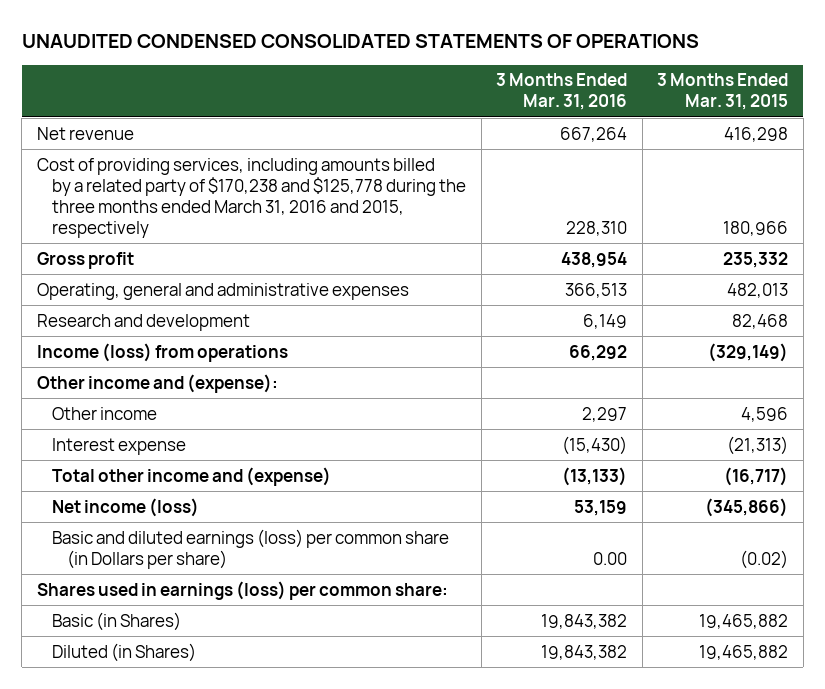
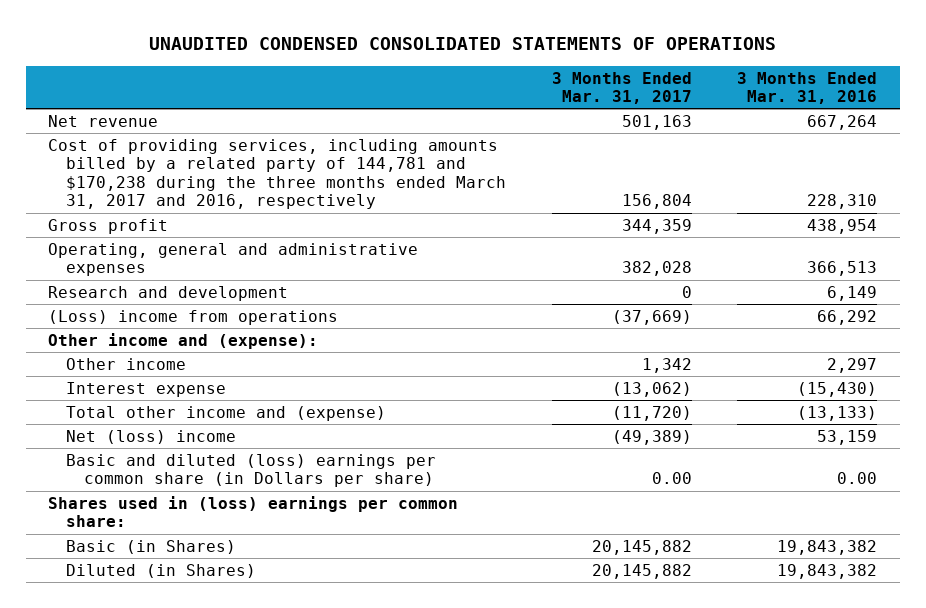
- | 3 Months Ended Mar. 31, 2016 | 3 Months Ended Mar. 31, 2015
+ | 3 Months Ended Mar. 31, 2017 | 3 Months Ended Mar. 31, 2016
- Cost of providing services, including amounts billed by a related party of $170,238 and $125,778 during the three months ended March 31, 2016 and 2015, respectively | 228,310 | 180,966
+ Cost of providing services, including amounts billed by a related party of 144,781 and $170,238 during the three months ended March 31, 2017 and 2016, respectively | 156,804 | 228,310
- Income (loss) from operations | 66,292 | (329,149)
+ (Loss) income from operations | (37,669) | 66,292
- Net income (loss) | 53,159 | (345,866)
- Basic and diluted earnings (loss) per common share (in Dollars per share) | 0.00 | (0.02)
- Shares used in earnings (loss) per common share:
+ Net (loss) income | (49,389) | 53,159
+ Basic and diluted (loss) earnings per common share (in Dollars per share) | 0.00 | 0.00
+ Shares used in (loss) earnings per common share:

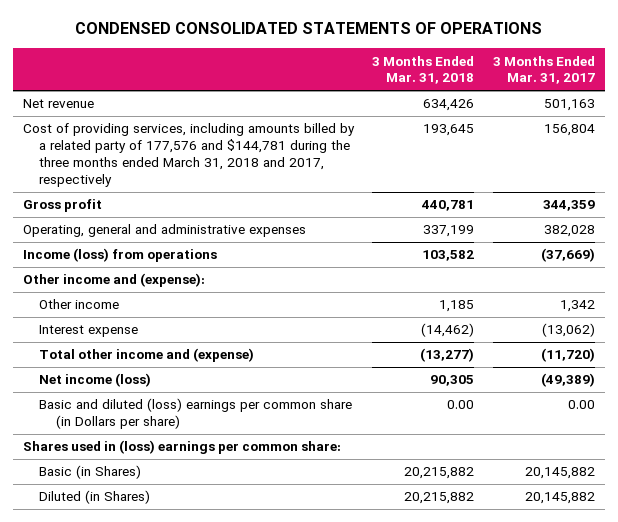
- UNAUDITED CONDENSED CONSOLIDATED STATEMENTS OF OPERATIONS
+ CONDENSED CONSOLIDATED STATEMENTS OF OPERATIONS
- | 3 Months Ended Mar. 31, 2017 | 3 Months Ended Mar. 31, 2016
+ | 3 Months Ended Mar. 31, 2018 | 3 Months Ended Mar. 31, 2017
- Cost of providing services, including amounts billed by a related party of 144,781 and $170,238 during the three months ended March 31, 2017 and 2016, respectively | 156,804 | 228,310
+ Cost of providing services, including amounts billed by a related party of 177,576 and $144,781 during the three months ended March 31, 2018 and 2017, respectively | 193,645 | 156,804
- Research and development | 0 | 6,149
- (Loss) income from operations | (37,669) | 66,292
+ Income (loss) from operations | 103,582 | (37,669)
- Net (loss) income | (49,389) | 53,159
+ Net income (loss) | 90,305 | (49,389)

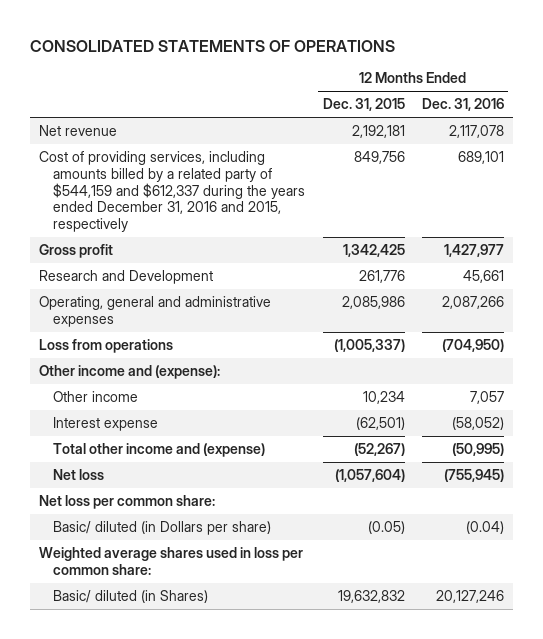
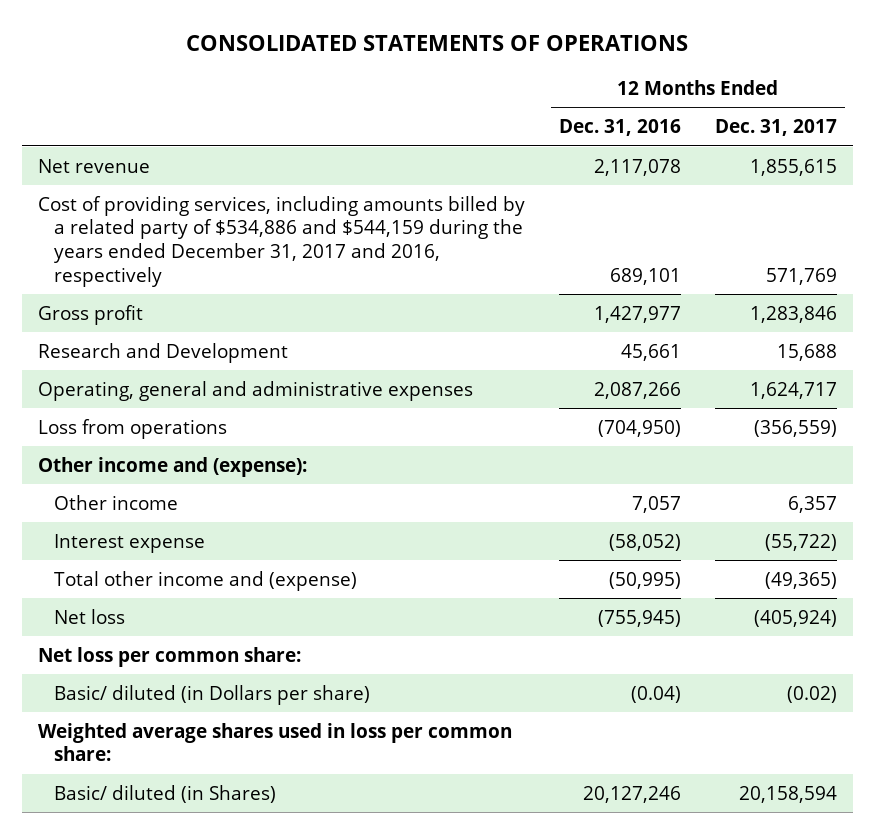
- | 12 Months Ended Dec. 31, 2015 | 12 Months Ended Dec. 31, 2016
+ | 12 Months Ended Dec. 31, 2016 | 12 Months Ended Dec. 31, 2017
- Cost of providing services, including amounts billed by a related party of $544,159 and $612,337 during the years ended December 31, 2016 and 2015, respectively | 849,756 | 689,101
+ Cost of providing services, including amounts billed by a related party of $534,886 and $544,159 during the years ended December 31, 2017 and 2016, respectively | 689,101 | 571,769

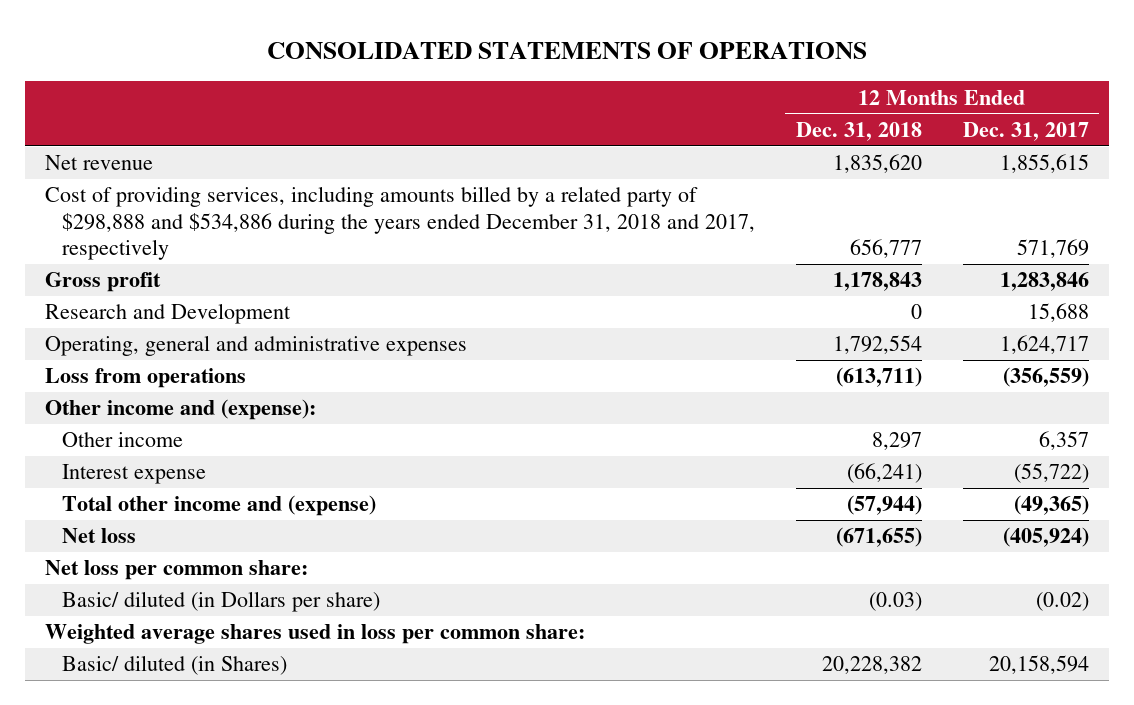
- | 12 Months Ended Dec. 31, 2016 | 12 Months Ended Dec. 31, 2017
+ | 12 Months Ended Dec. 31, 2018 | 12 Months Ended Dec. 31, 2017
- Cost of providing services, including amounts billed by a related party of $534,886 and $544,159 during the years ended December 31, 2017 and 2016, respectively | 689,101 | 571,769
+ Cost of providing services, including amounts billed by a related party of $298,888 and $534,886 during the years ended December 31, 2018 and 2017, respectively | 656,777 | 571,769

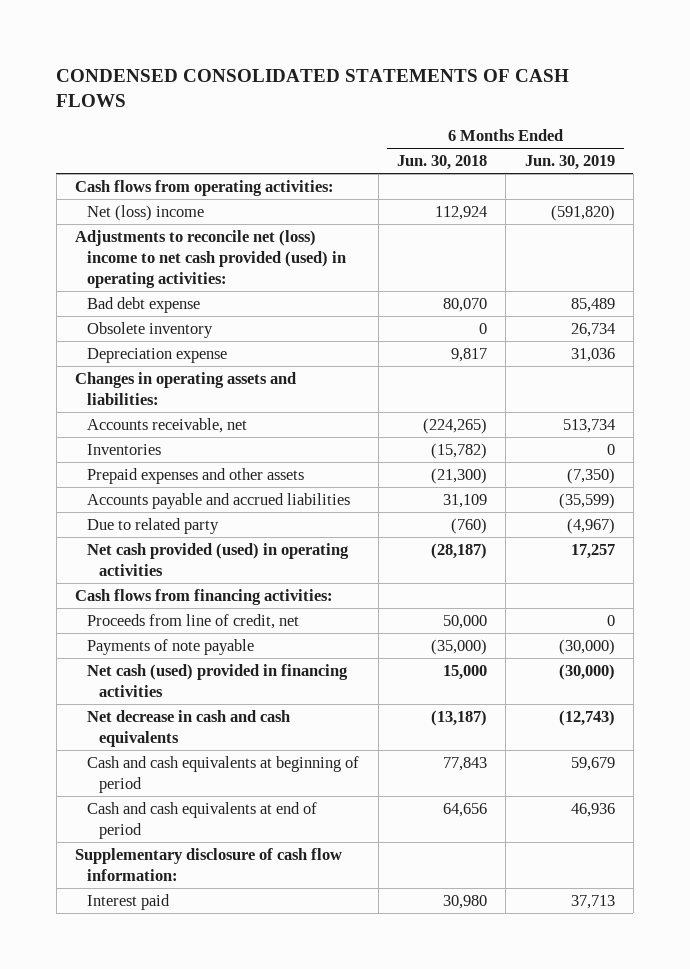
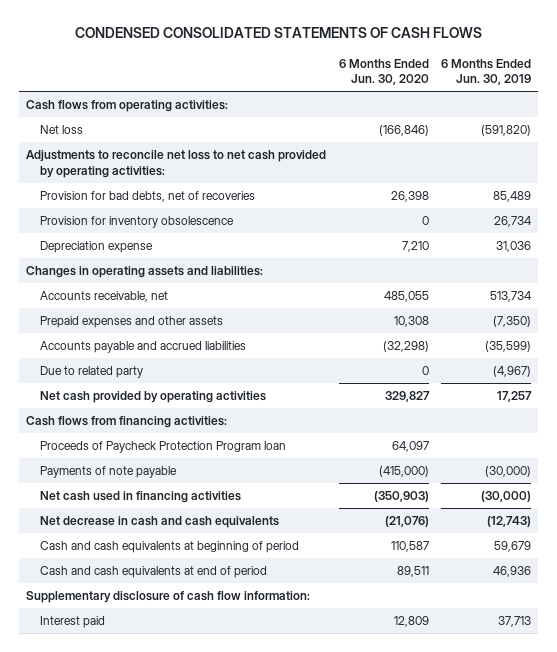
- | 6 Months Ended Jun. 30, 2018 | 6 Months Ended Jun. 30, 2019
+ | 6 Months Ended Jun. 30, 2020 | 6 Months Ended Jun. 30, 2019
- Net (loss) income | 112,924 | (591,820)
- Adjustments to reconcile net (loss) income to net cash provided (used) in operating activities:
- Bad debt expense | 80,070 | 85,489
- Obsolete inventory | 0 | 26,734
+ Net loss | (166,846) | (591,820)
+ Adjustments to reconcile net loss to net cash provided by operating activities:
+ Provision for bad debts, net of recoveries | 26,398 | 85,489
+ Provision for inventory obsolescence | 0 | 26,734
- Inventories | (15,782) | 0
- Net cash provided (used) in operating activities | (28,187) | 17,257
+ Net cash provided by operating activities | 329,827 | 17,257
- Proceeds from line of credit, net | 50,000 | 0
+ Proceeds of Paycheck Protection Program loan | 64,097 |
- Net cash (used) provided in financing activities | 15,000 | (30,000)
+ Net cash used in financing activities | (350,903) | (30,000)

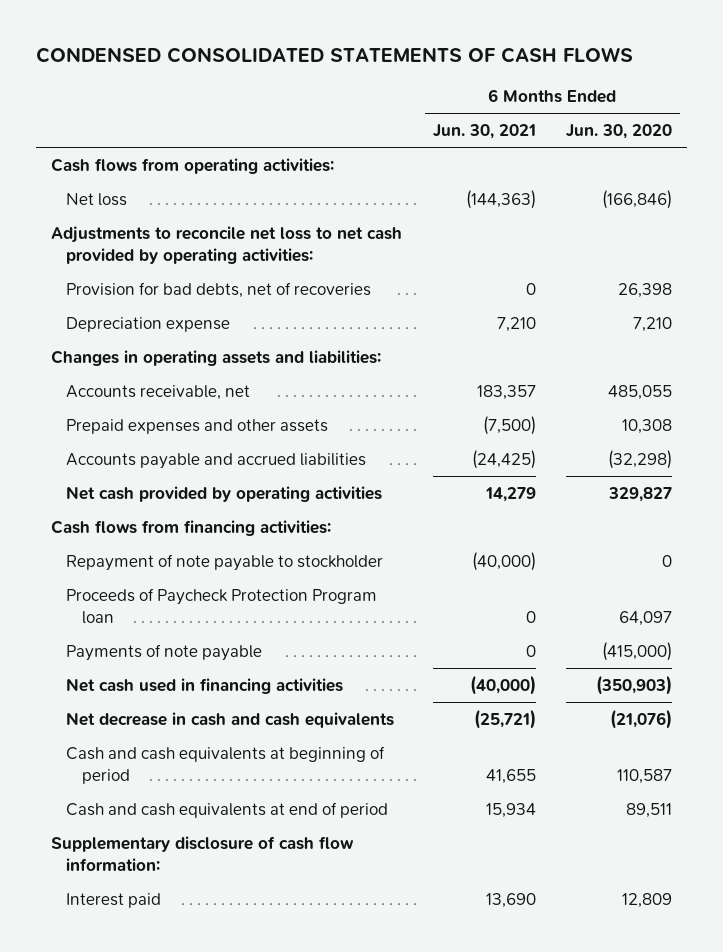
- | 6 Months Ended Jun. 30, 2020 | 6 Months Ended Jun. 30, 2019
+ | 6 Months Ended Jun. 30, 2021 | 6 Months Ended Jun. 30, 2020
- Provision for inventory obsolescence | 0 | 26,734
- Due to related party | 0 | (4,967)
+ Repayment of note payable to stockholder | (40,000) | 0

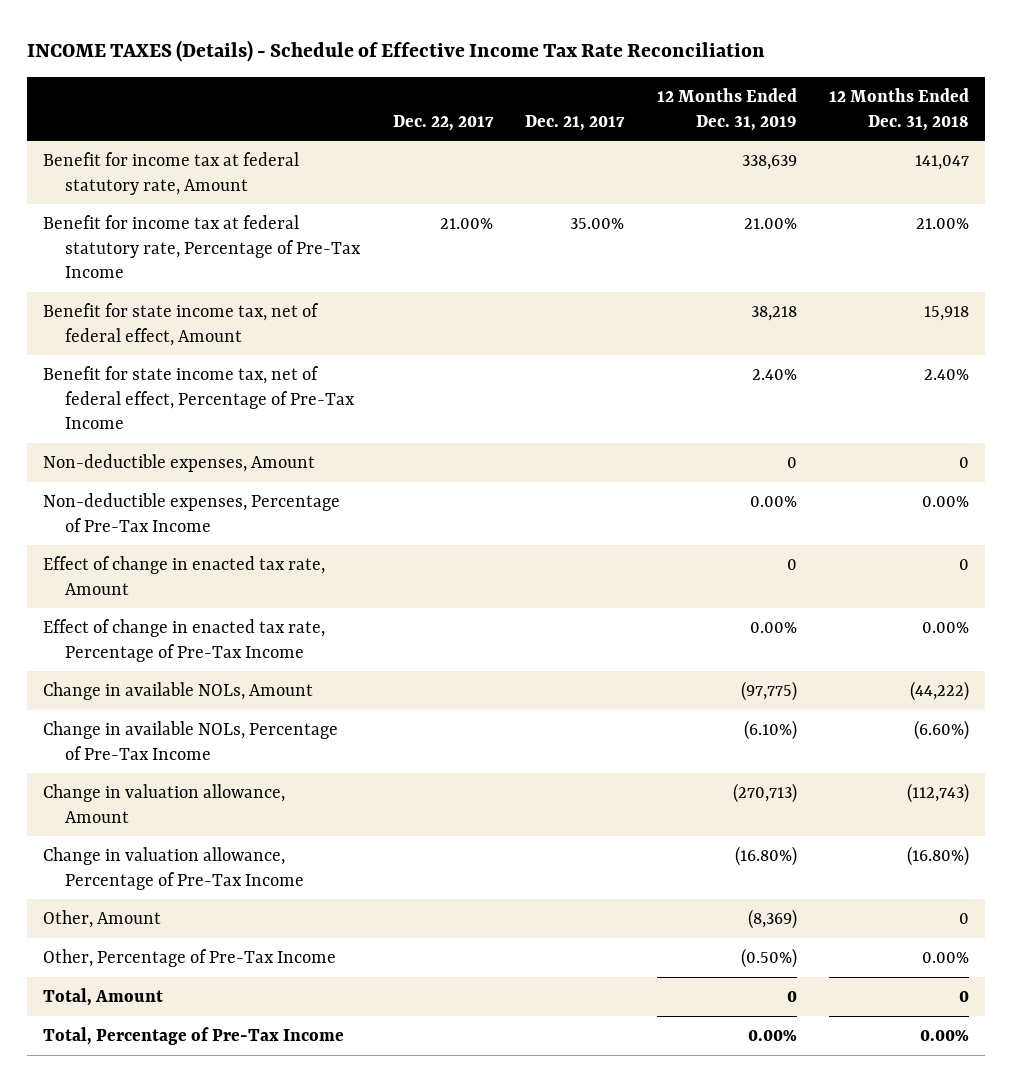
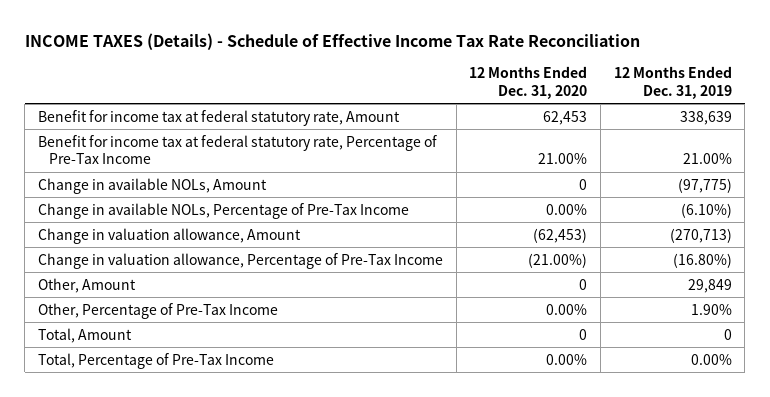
- | Dec. 22, 2017 | Dec. 21, 2017 | 12 Months Ended Dec. 31, 2019 | 12 Months Ended Dec. 31, 2018
+ | 12 Months Ended Dec. 31, 2020 | 12 Months Ended Dec. 31, 2019
- Benefit for state income tax, net of federal effect, Amount | | | 38,218 | 15,918
- Benefit for state income tax, net of federal effect, Percentage of Pre-Tax Income | | | 2.40% | 2.40%
- Non-deductible expenses, Amount | | | 0 | 0
- Non-deductible expenses, Percentage of Pre-Tax Income | | | 0.00% | 0.00%
- Effect of change in enacted tax rate, Amount | | | 0 | 0
- Effect of change in enacted tax rate, Percentage of Pre-Tax Income | | | 0.00% | 0.00%
- Other, Amount | | | (8,369) | 0
- Other, Percentage of Pre-Tax Income | | | (0.50%) | 0.00%
+ Other, Amount | 0 | 29,849
+ Other, Percentage of Pre-Tax Income | 0.00% | 1.90%

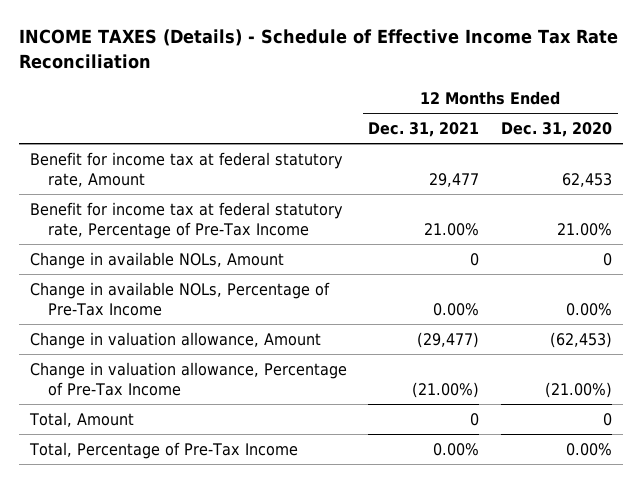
- | 12 Months Ended Dec. 31, 2020 | 12 Months Ended Dec. 31, 2019
+ | 12 Months Ended Dec. 31, 2021 | 12 Months Ended Dec. 31, 2020
- Other, Amount | 0 | 29,849
- Other, Percentage of Pre-Tax Income | 0.00% | 1.90%

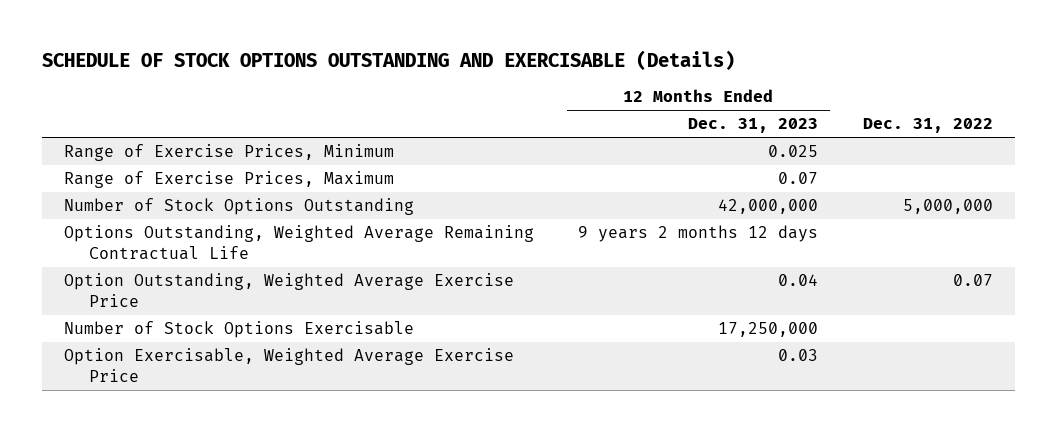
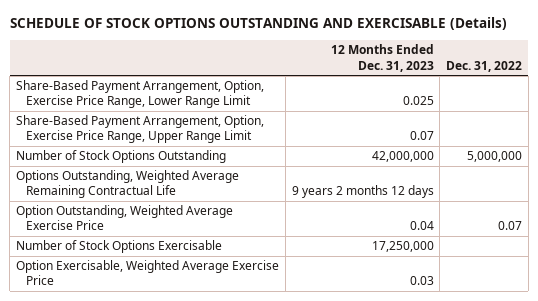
- Range of Exercise Prices, Minimum | 0.025 |
- Range of Exercise Prices, Maximum | 0.07 |
+ Share-Based Payment Arrangement, Option, Exercise Price Range, Lower Range Limit | 0.025 |
+ Share-Based Payment Arrangement, Option, Exercise Price Range, Upper Range Limit | 0.07 |

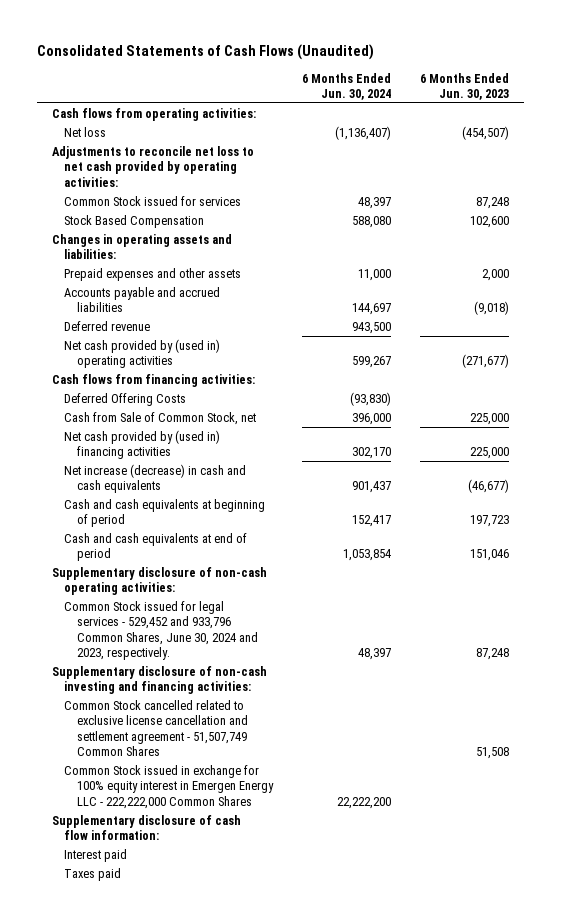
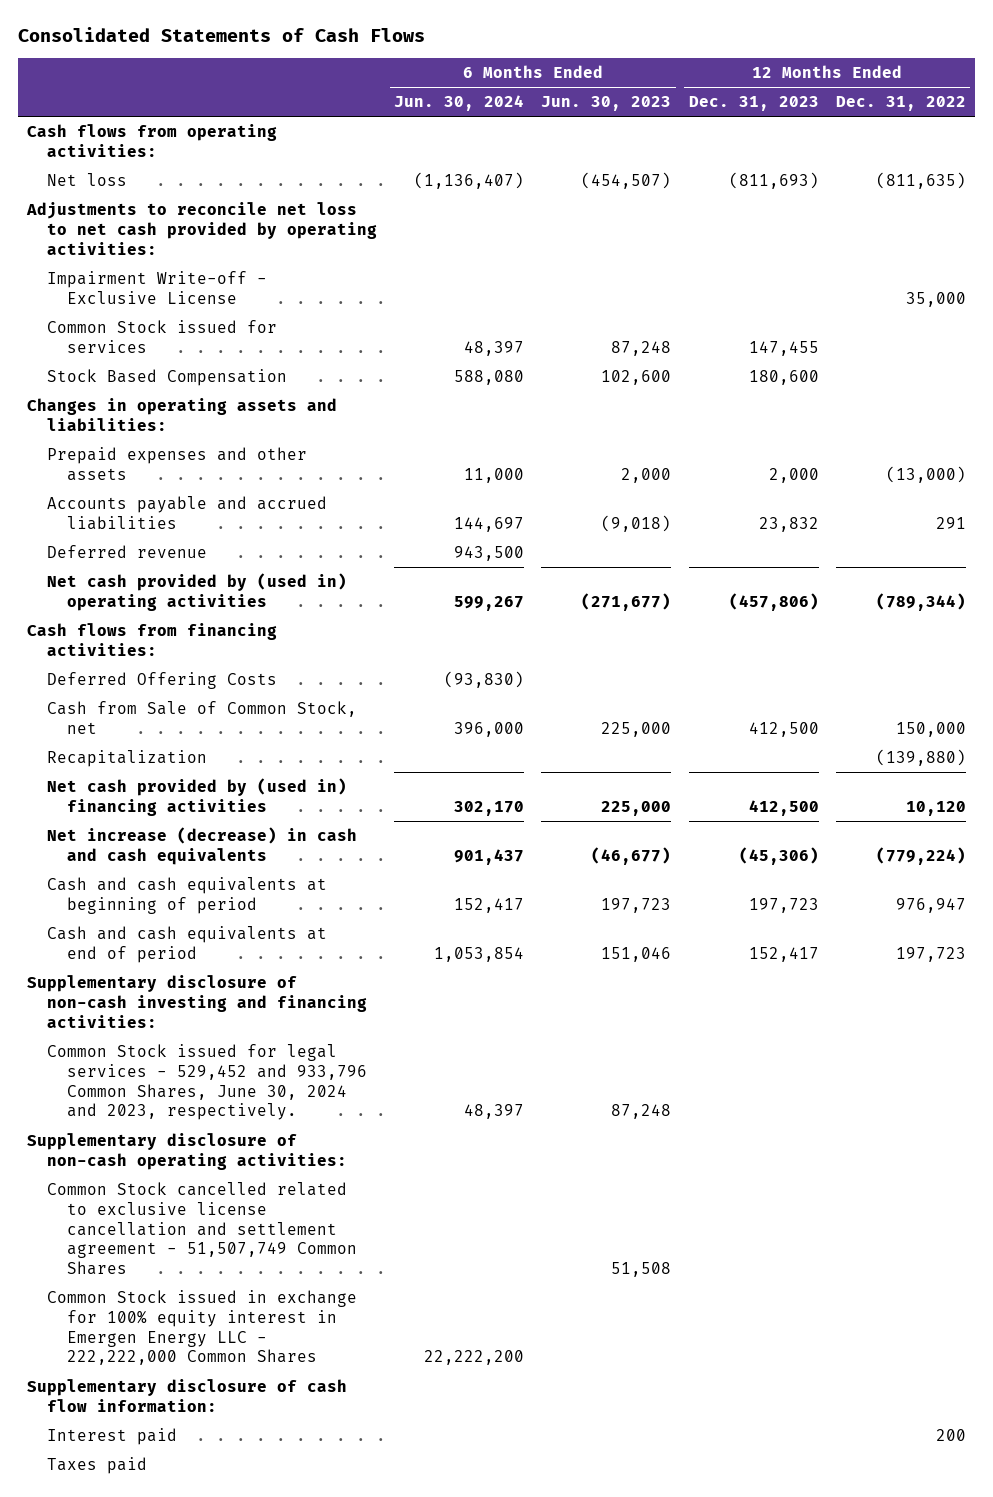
- Consolidated Statements of Cash Flows (Unaudited)
+ Consolidated Statements of Cash Flows
- | 6 Months Ended Jun. 30, 2024 | 6 Months Ended Jun. 30, 2023
+ | 6 Months Ended Jun. 30, 2024 | 6 Months Ended Jun. 30, 2023 | 12 Months Ended Dec. 31, 2023 | 12 Months Ended Dec. 31, 2022
+ Impairment Write-off - Exclusive License | | | | 35,000
+ Recapitalization | | | | (139,880)
moved down: Common Stock issued for legal services - 529,452 and 933,796 Common Shares, June 30, 2024 and 2023, respectively. | 48,397 | 87,248 | |
moved down: Supplementary disclosure of non-cash operating activities:

